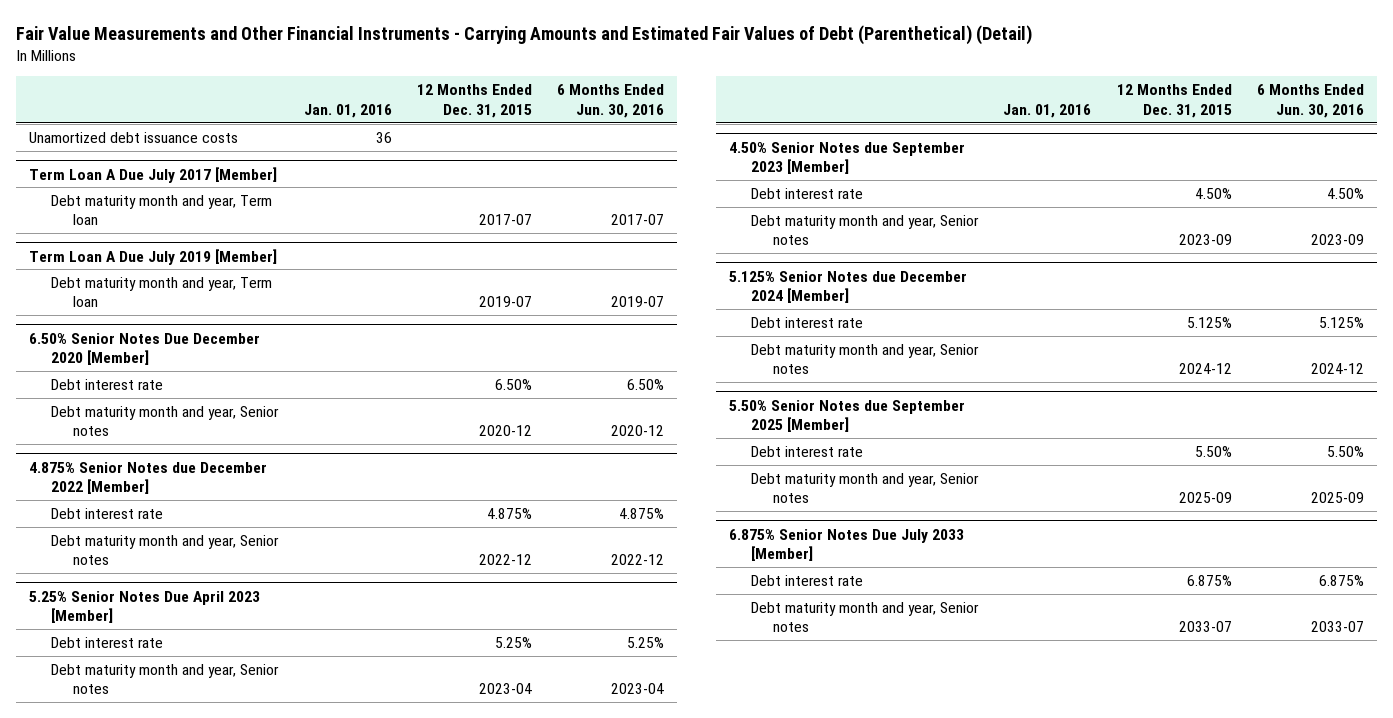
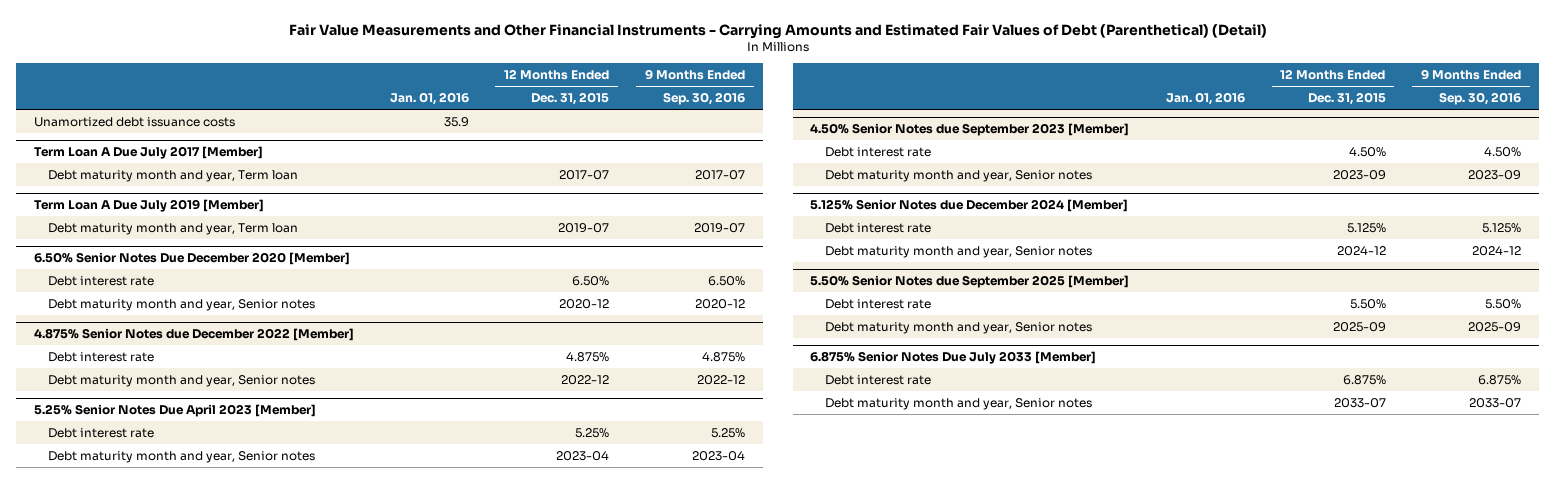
- | Jan. 01, 2016 | 12 Months Ended Dec. 31, 2015 | 6 Months Ended Jun. 30, 2016
+ | Jan. 01, 2016 | 12 Months Ended Dec. 31, 2015 | 9 Months Ended Sep. 30, 2016
- Unamortized debt issuance costs | 36 | |
+ Unamortized debt issuance costs | 35.9 | |

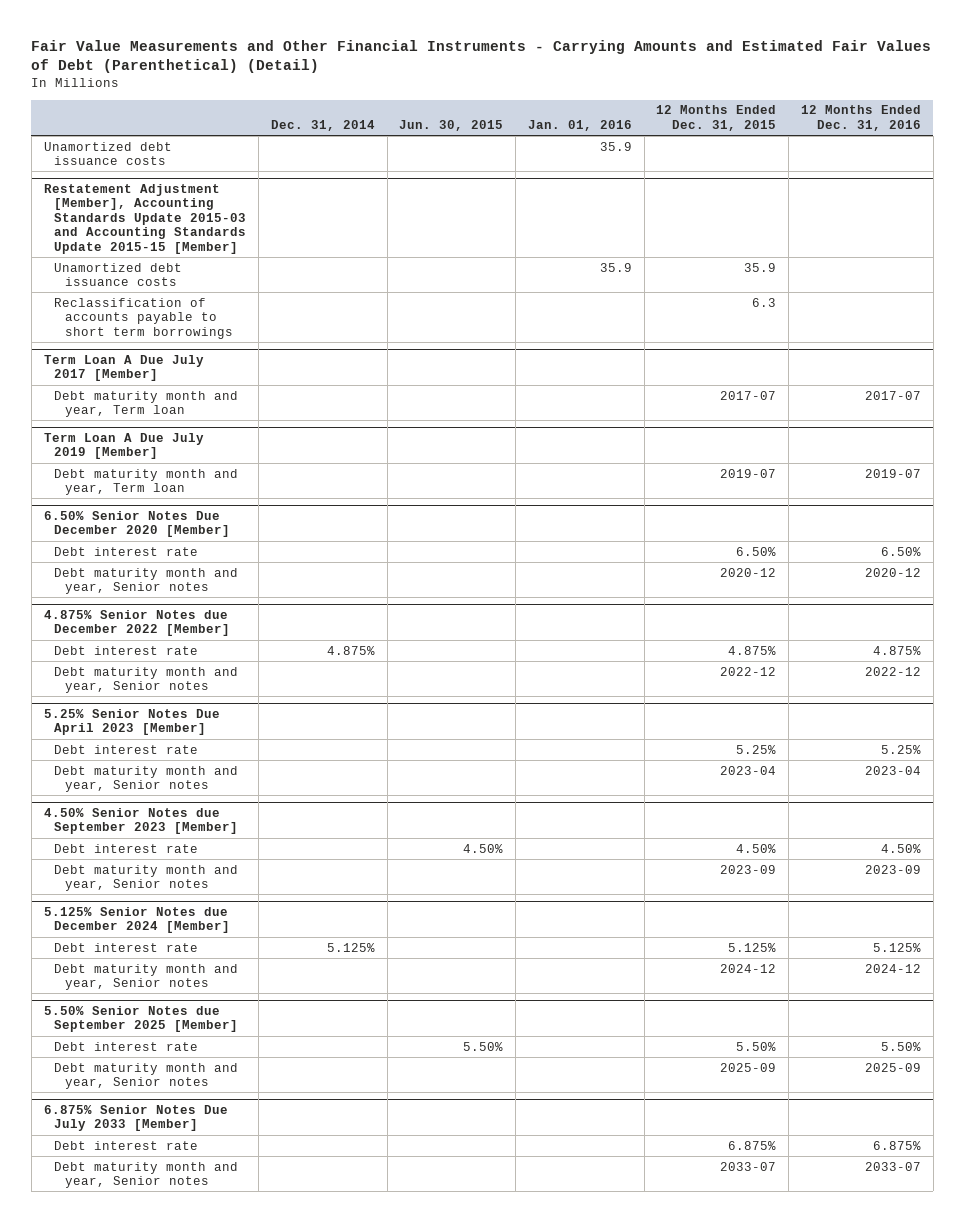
- | Jan. 01, 2016 | 12 Months Ended Dec. 31, 2015 | 9 Months Ended Sep. 30, 2016
+ | Dec. 31, 2014 | Jun. 30, 2015 | Jan. 01, 2016 | 12 Months Ended Dec. 31, 2015 | 12 Months Ended Dec. 31, 2016
+ Restatement Adjustment [Member], Accounting Standards Update 2015-03 and Accounting Standards Update 2015-15 [Member]
+ Unamortized debt issuance costs | | | 35.9 | 35.9 |
+ Reclassification of accounts payable to short term borrowings | | | | 6.3 |

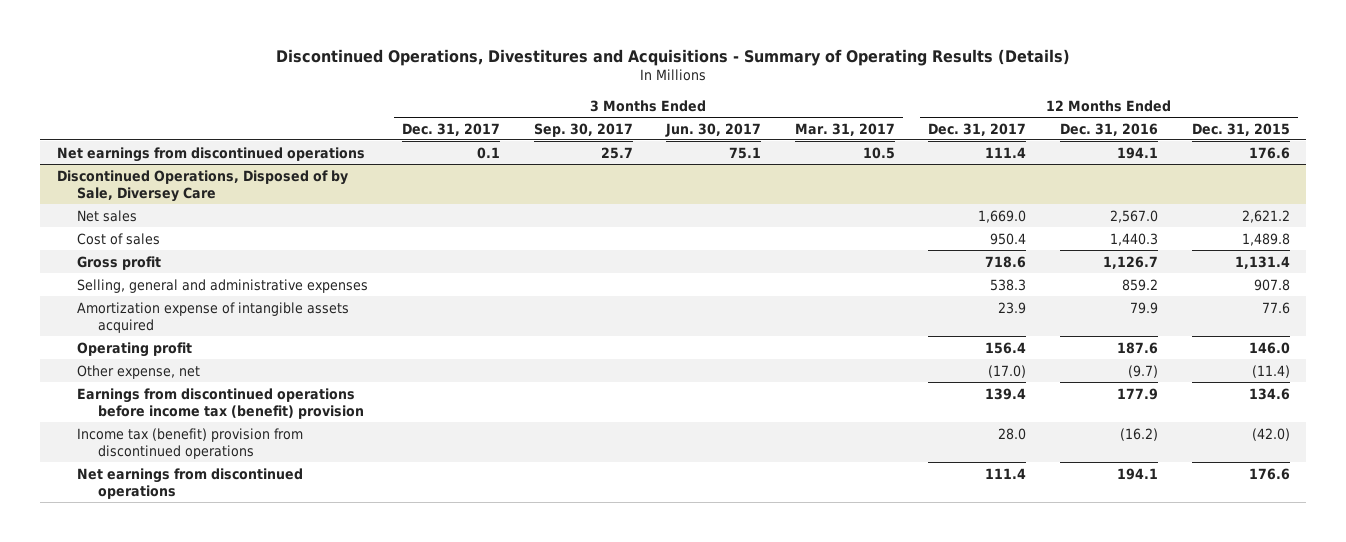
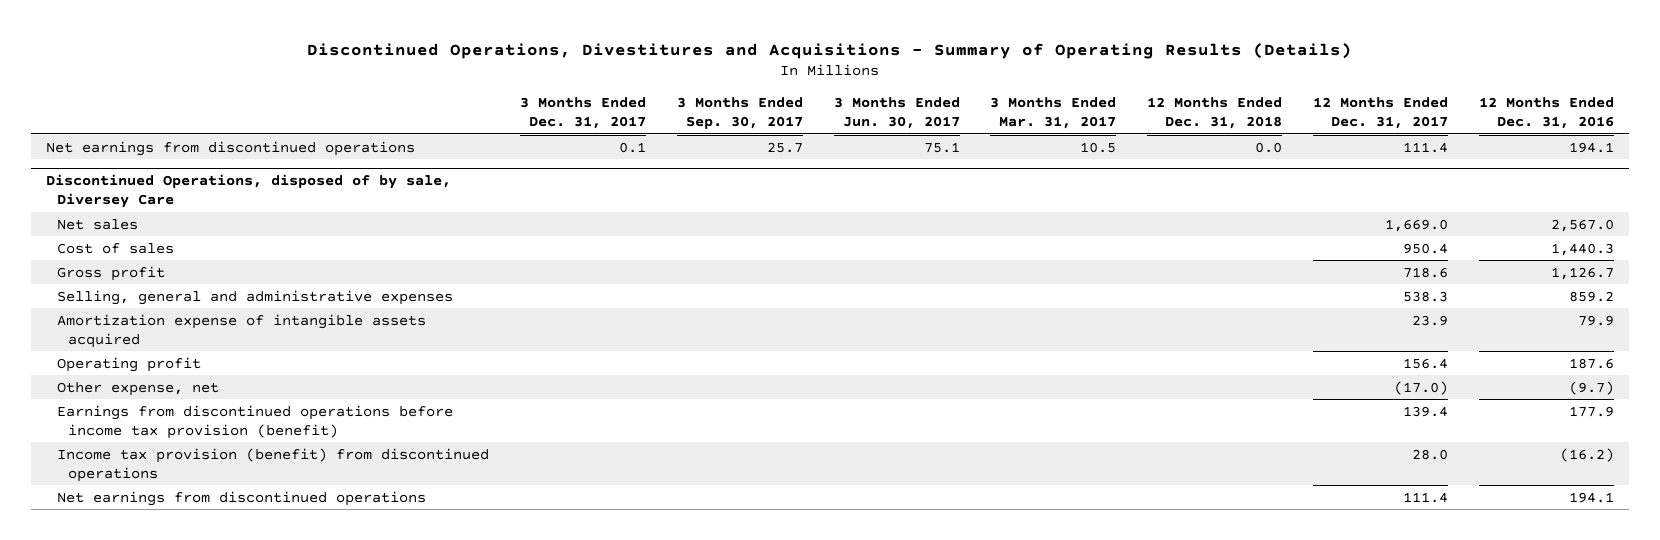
- | 3 Months Ended Dec. 31, 2017 | 3 Months Ended Sep. 30, 2017 | 3 Months Ended Jun. 30, 2017 | 3 Months Ended Mar. 31, 2017 | 12 Months Ended Dec. 31, 2017 | 12 Months Ended Dec. 31, 2016 | 12 Months Ended Dec. 31, 2015
+ | 3 Months Ended Dec. 31, 2017 | 3 Months Ended Sep. 30, 2017 | 3 Months Ended Jun. 30, 2017 | 3 Months Ended Mar. 31, 2017 | 12 Months Ended Dec. 31, 2018 | 12 Months Ended Dec. 31, 2017 | 12 Months Ended Dec. 31, 2016
- Discontinued Operations, Disposed of by Sale, Diversey Care
+ Discontinued Operations, disposed of by sale, Diversey Care
- Earnings from discontinued operations before income tax (benefit) provision | | | | | 139.4 | 177.9 | 134.6
- Income tax (benefit) provision from discontinued operations | | | | | 28.0 | (16.2) | (42.0)
+ Earnings from discontinued operations before income tax provision (benefit) | | | | | | 139.4 | 177.9
+ Income tax provision (benefit) from discontinued operations | | | | | | 28.0 | (16.2)

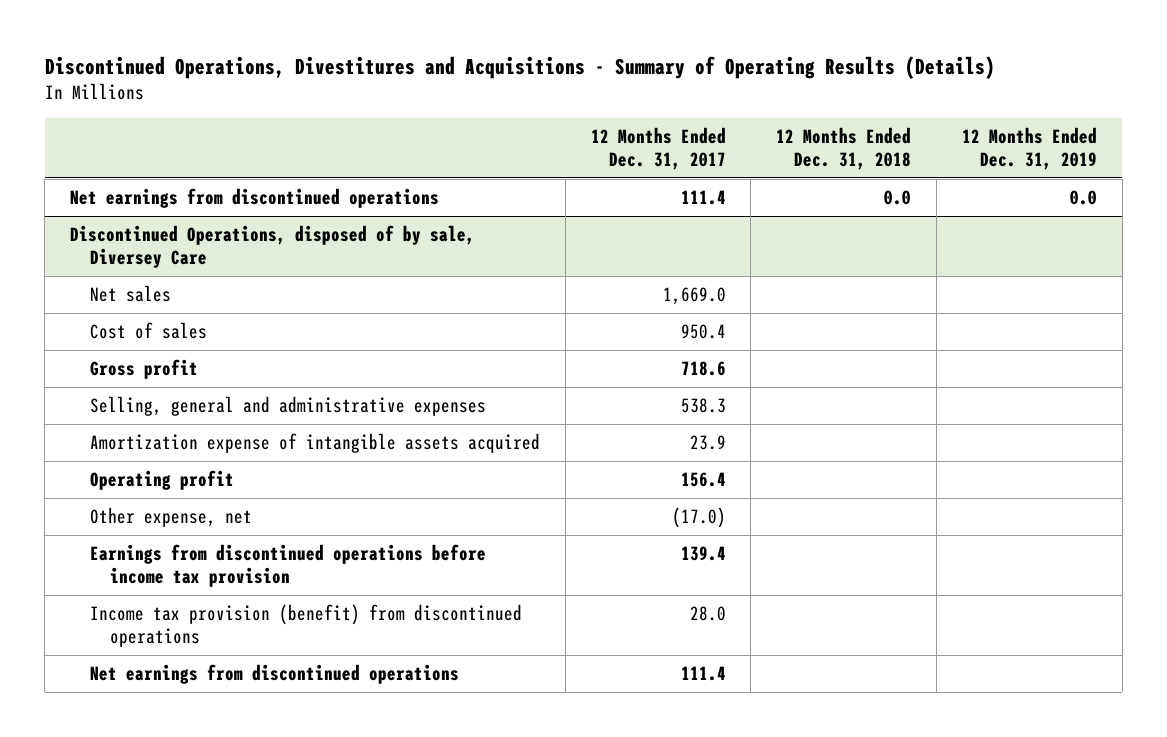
- | 3 Months Ended Dec. 31, 2017 | 3 Months Ended Sep. 30, 2017 | 3 Months Ended Jun. 30, 2017 | 3 Months Ended Mar. 31, 2017 | 12 Months Ended Dec. 31, 2018 | 12 Months Ended Dec. 31, 2017 | 12 Months Ended Dec. 31, 2016
+ | 12 Months Ended Dec. 31, 2017 | 12 Months Ended Dec. 31, 2018 | 12 Months Ended Dec. 31, 2019
@ Discontinued Operations, disposed of by sale, Diversey Care
- Earnings from discontinued operations before income tax provision (benefit) | | | | | | 139.4 | 177.9
+ Earnings from discontinued operations before income tax provision | 139.4 | |

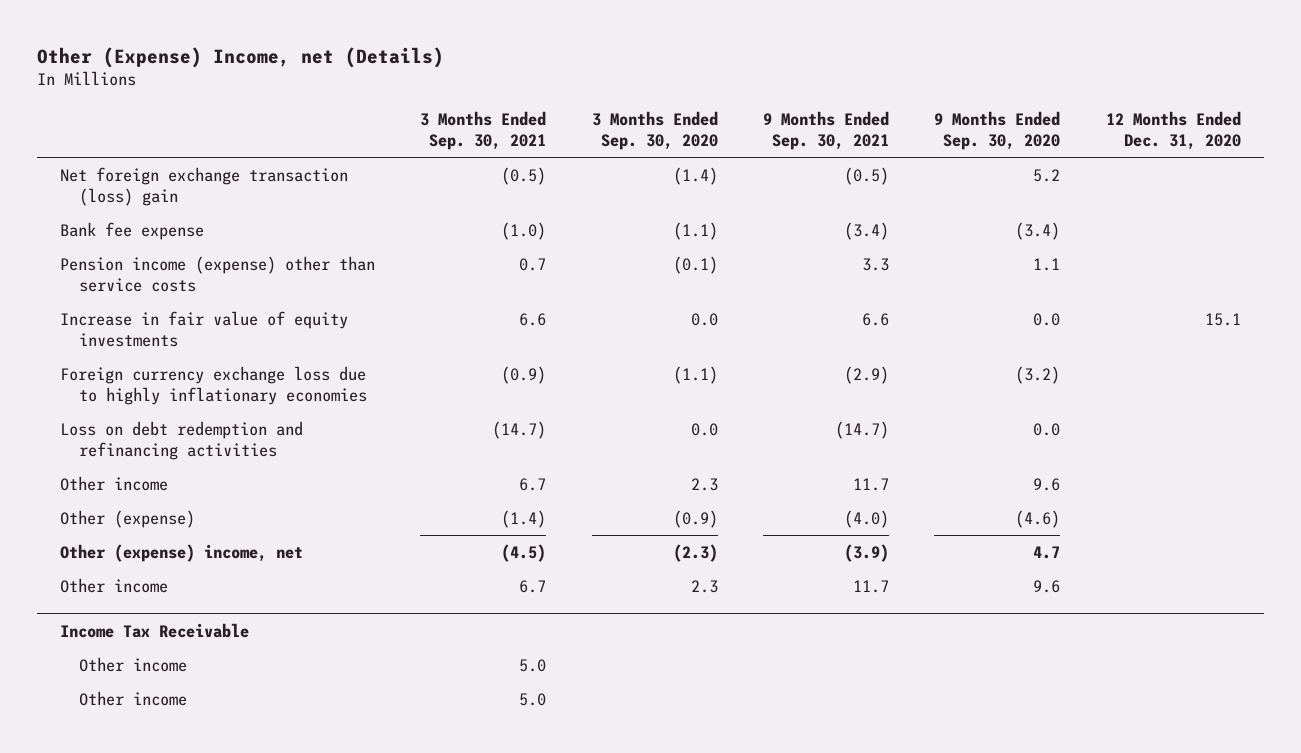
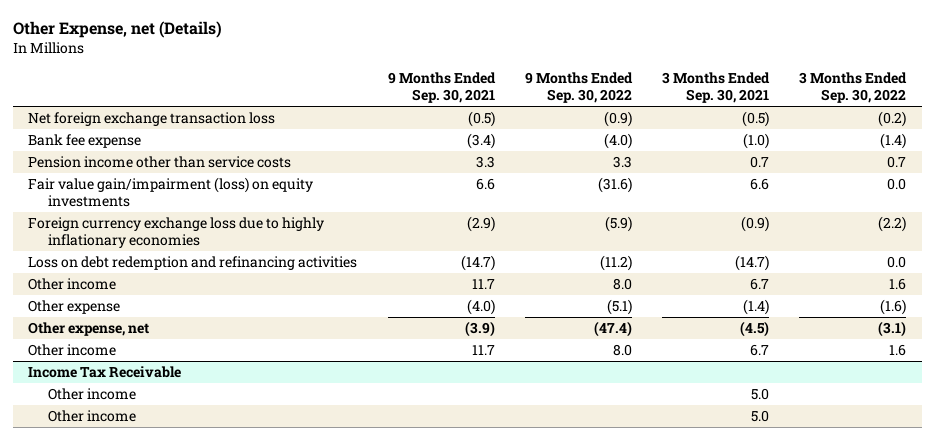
- Other (Expense) Income, net (Details)
+ Other Expense, net (Details)
- | 3 Months Ended Sep. 30, 2021 | 3 Months Ended Sep. 30, 2020 | 9 Months Ended Sep. 30, 2021 | 9 Months Ended Sep. 30, 2020 | 12 Months Ended Dec. 31, 2020
+ | 9 Months Ended Sep. 30, 2021 | 9 Months Ended Sep. 30, 2022 | 3 Months Ended Sep. 30, 2021 | 3 Months Ended Sep. 30, 2022
- Net foreign exchange transaction (loss) gain | (0.5) | (1.4) | (0.5) | 5.2 |
+ Net foreign exchange transaction loss | (0.5) | (0.9) | (0.5) | (0.2)
- Pension income (expense) other than service costs | 0.7 | (0.1) | 3.3 | 1.1 |
- Increase in fair value of equity investments | 6.6 | 0.0 | 6.6 | 0.0 | 15.1
+ Pension income other than service costs | 3.3 | 3.3 | 0.7 | 0.7
+ Fair value gain/impairment (loss) on equity investments | 6.6 | (31.6) | 6.6 | 0.0
- Other (expense) | (1.4) | (0.9) | (4.0) | (4.6) |
- Other (expense) income, net | (4.5) | (2.3) | (3.9) | 4.7 |
+ Other expense | (4.0) | (5.1) | (1.4) | (1.6)
+ Other expense, net | (3.9) | (47.4) | (4.5) | (3.1)

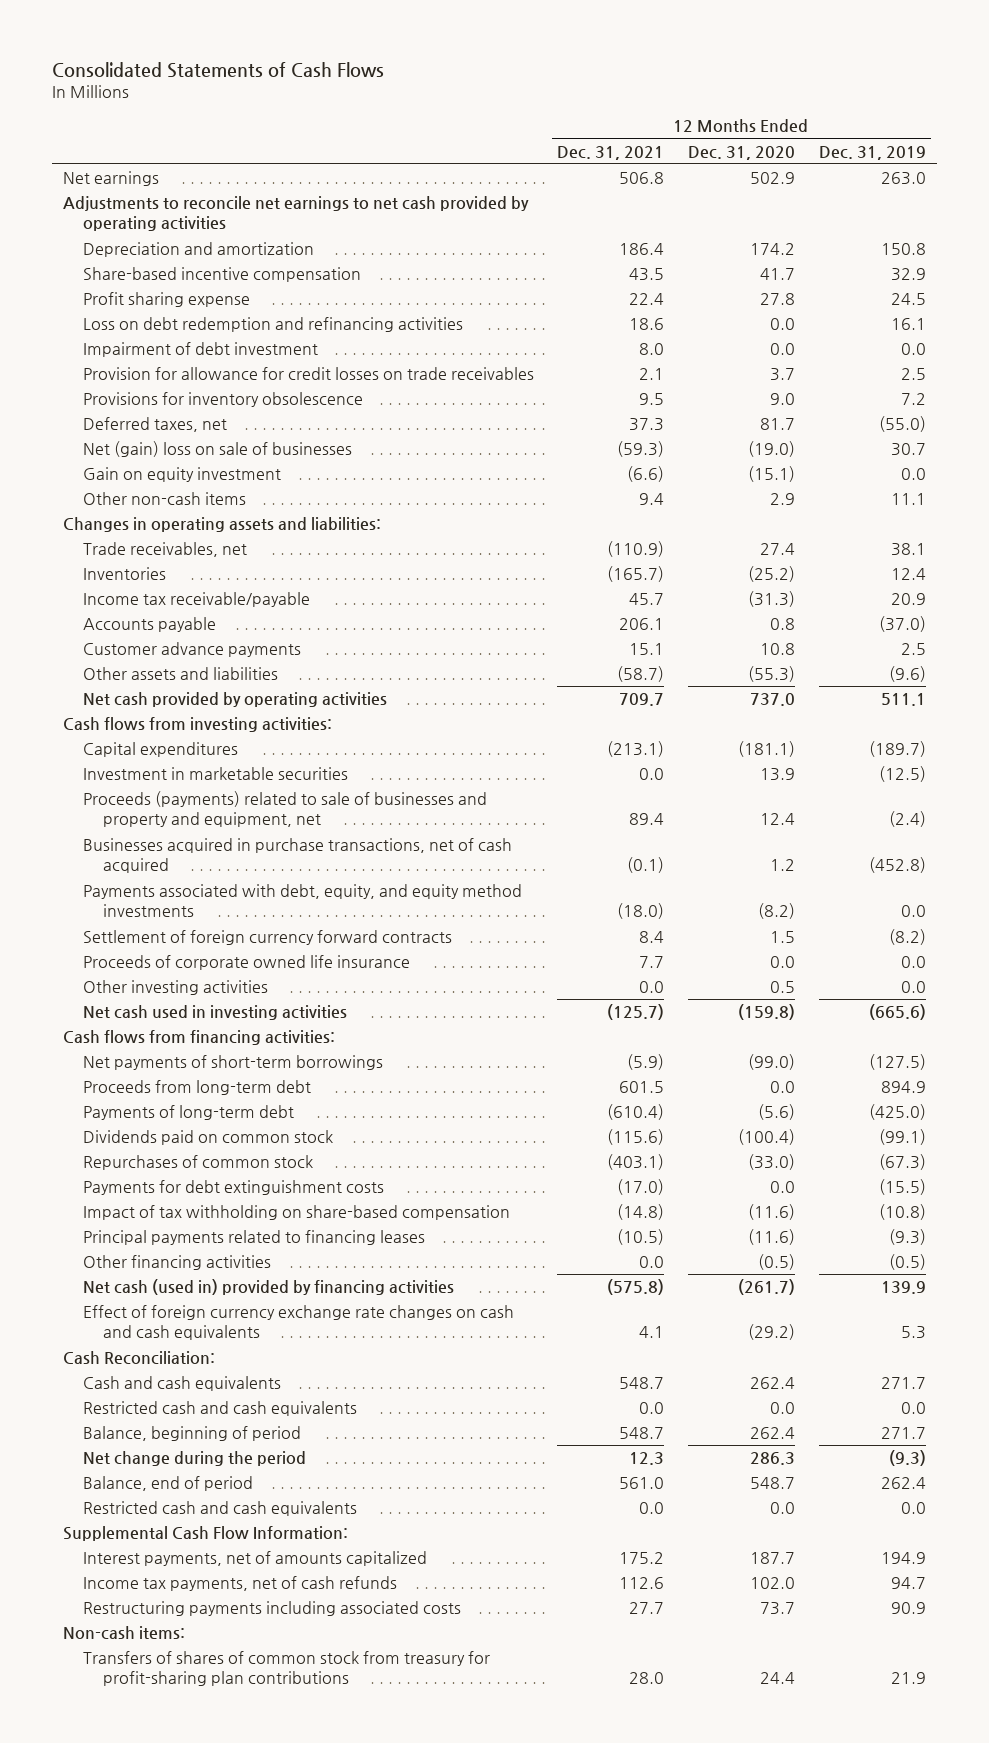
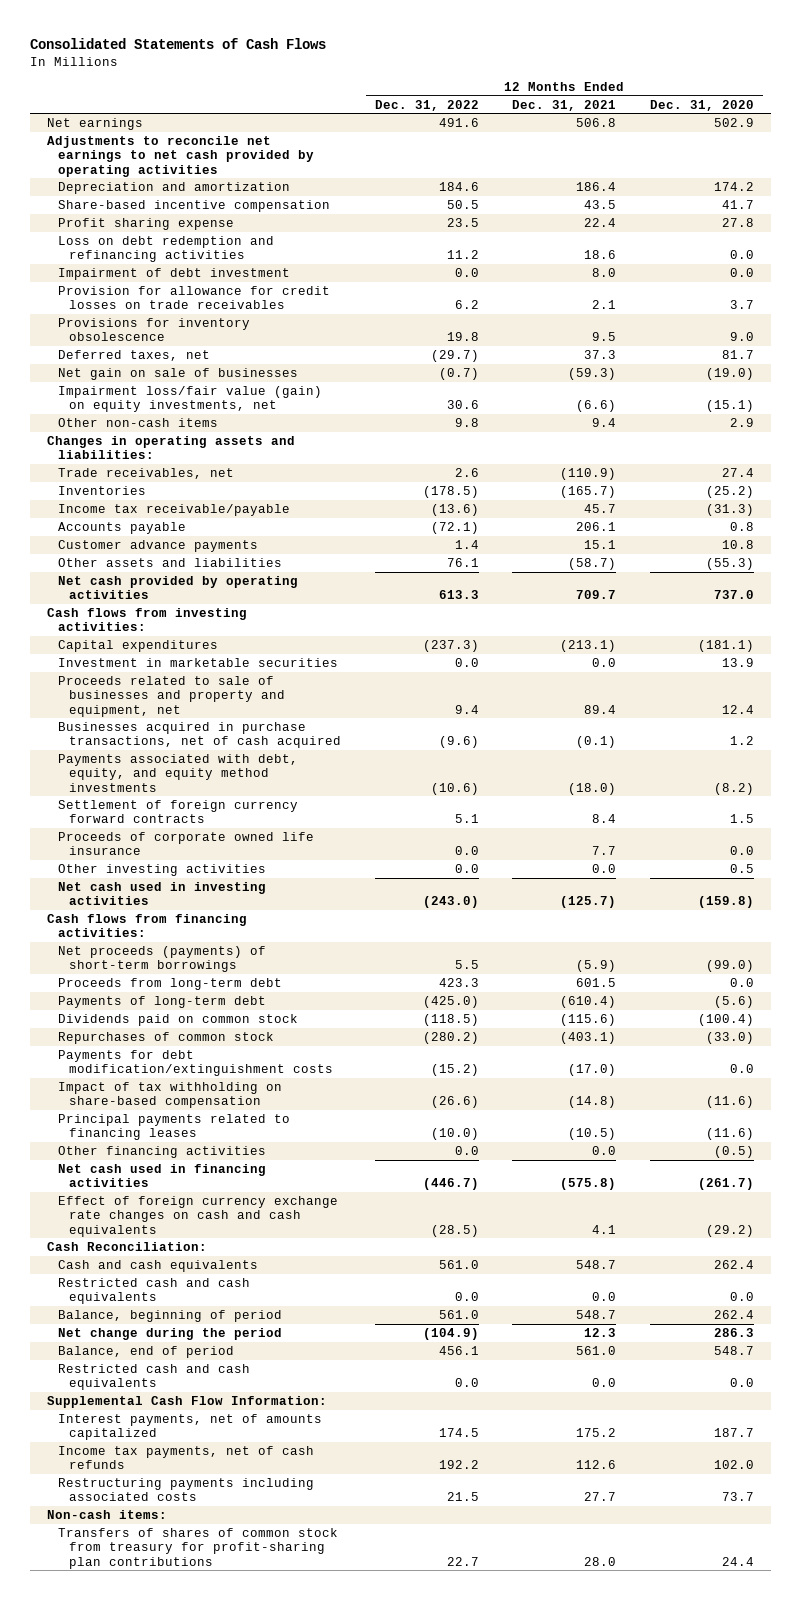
- | 12 Months Ended Dec. 31, 2021 | 12 Months Ended Dec. 31, 2020 | 12 Months Ended Dec. 31, 2019
+ | 12 Months Ended Dec. 31, 2022 | 12 Months Ended Dec. 31, 2021 | 12 Months Ended Dec. 31, 2020
- Net (gain) loss on sale of businesses | (59.3) | (19.0) | 30.7
- Gain on equity investment | (6.6) | (15.1) | 0.0
+ Net gain on sale of businesses | (0.7) | (59.3) | (19.0)
+ Impairment loss/fair value (gain) on equity investments, net | 30.6 | (6.6) | (15.1)
- Proceeds (payments) related to sale of businesses and property and equipment, net | 89.4 | 12.4 | (2.4)
+ Proceeds related to sale of businesses and property and equipment, net | 9.4 | 89.4 | 12.4
- Net payments of short-term borrowings | (5.9) | (99.0) | (127.5)
+ Net proceeds (payments) of short-term borrowings | 5.5 | (5.9) | (99.0)
- Payments for debt extinguishment costs | (17.0) | 0.0 | (15.5)
+ Payments for debt modification/extinguishment costs | (15.2) | (17.0) | 0.0
- Net cash (used in) provided by financing activities | (575.8) | (261.7) | 139.9
+ Net cash used in financing activities | (446.7) | (575.8) | (261.7)

